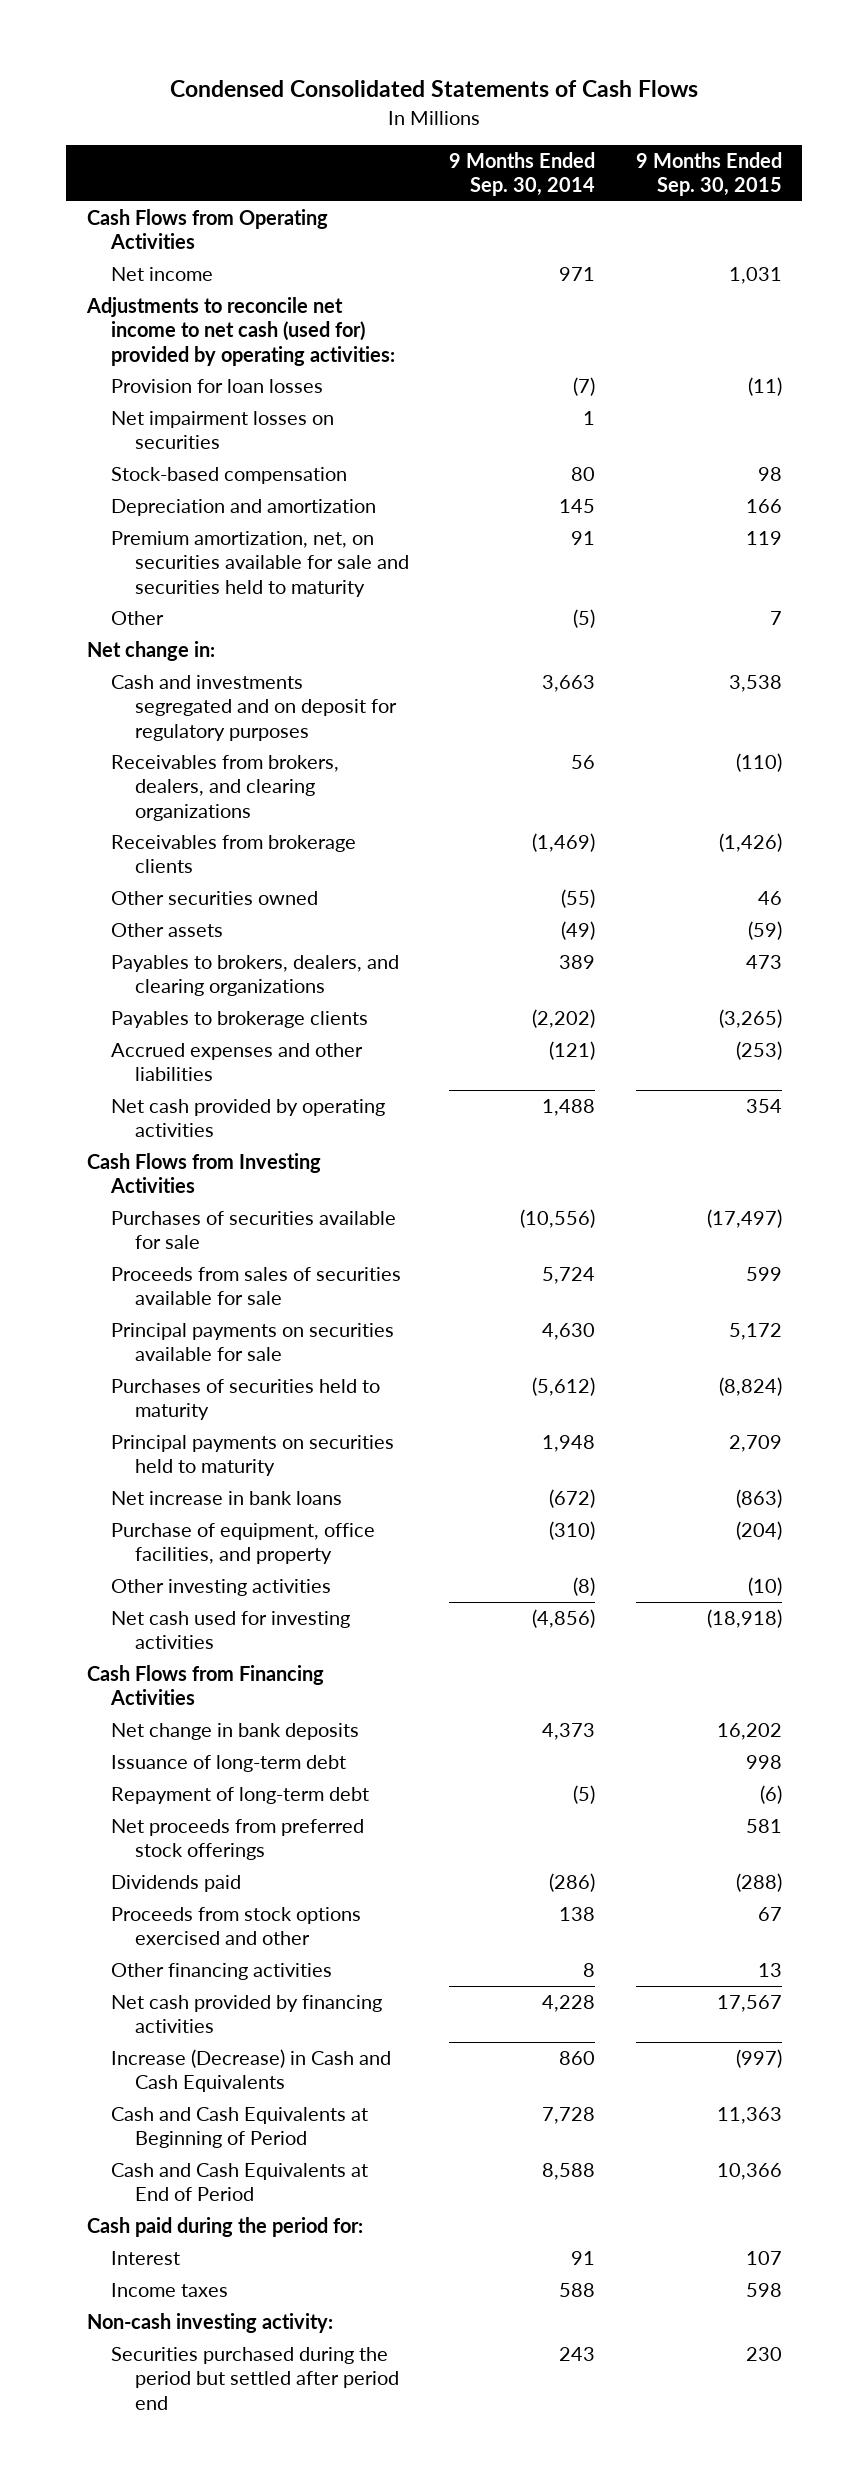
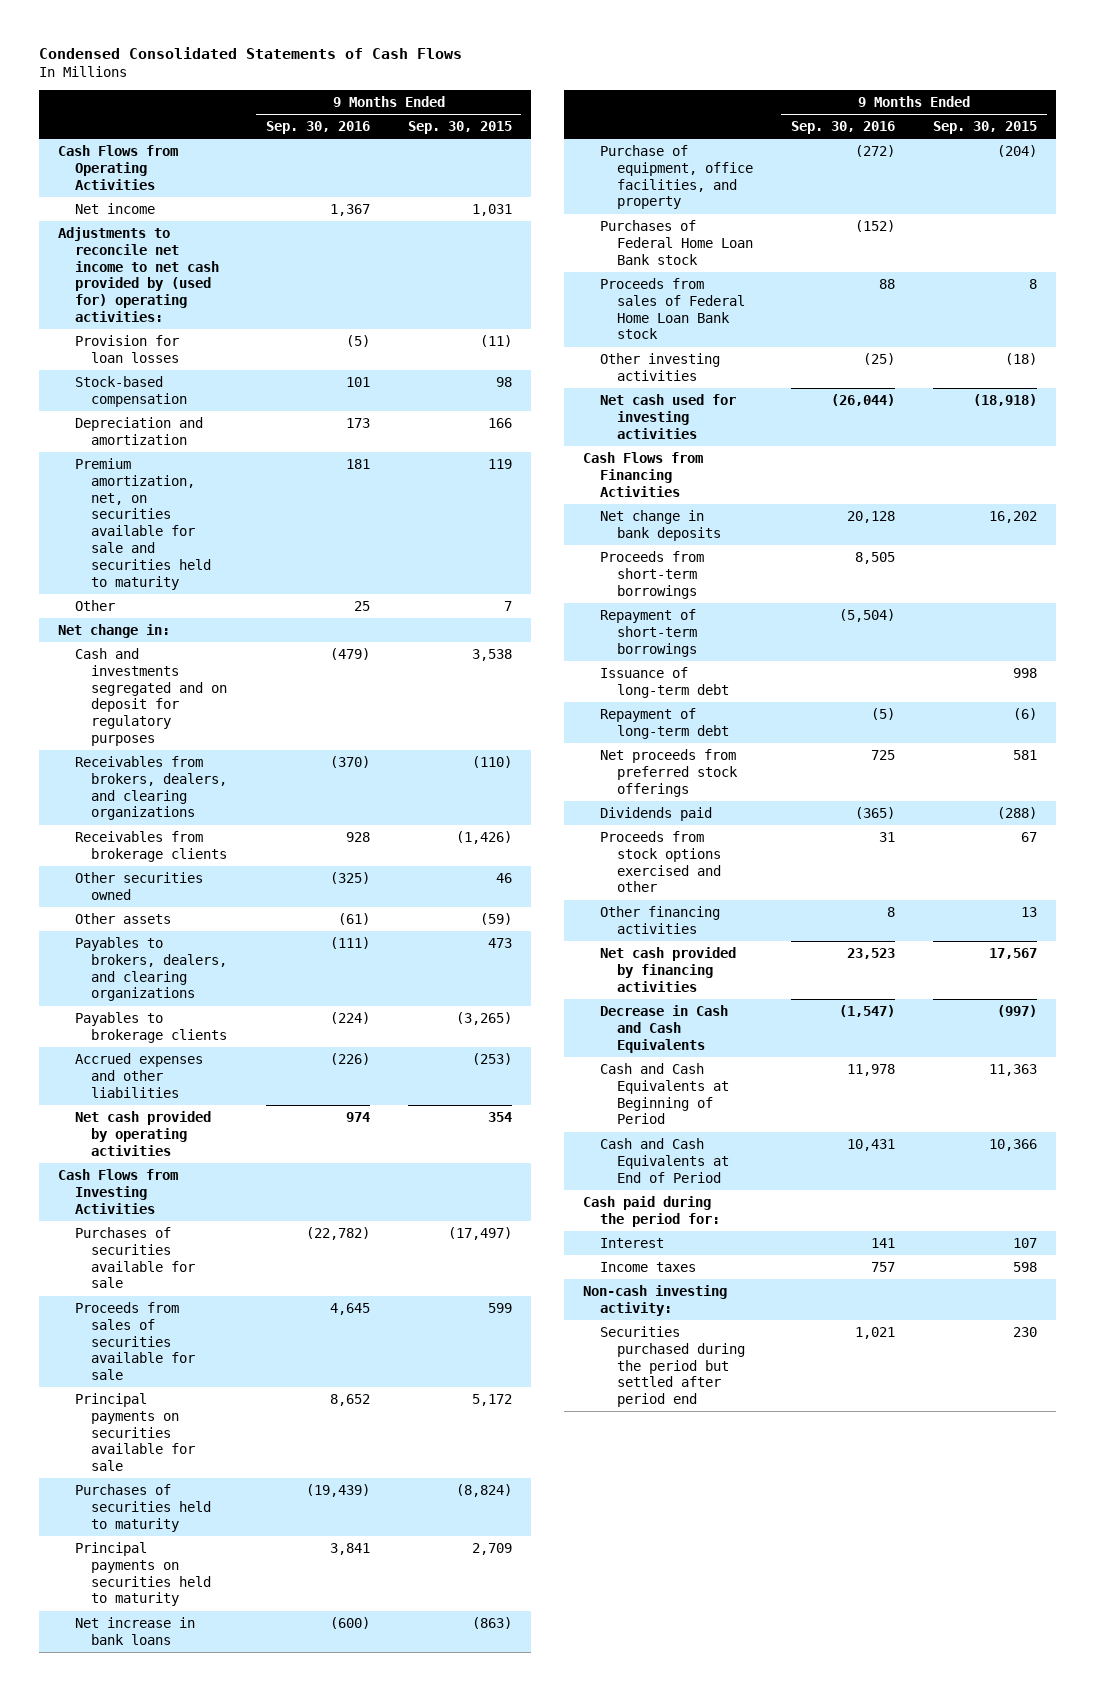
- | 9 Months Ended Sep. 30, 2014 | 9 Months Ended Sep. 30, 2015
+ | 9 Months Ended Sep. 30, 2016 | 9 Months Ended Sep. 30, 2015
- Adjustments to reconcile net income to net cash (used for) provided by operating activities:
+ Adjustments to reconcile net income to net cash provided by (used for) operating activities:
- Net impairment losses on securities | 1 |
- Other investing activities | (8) | (10)
+ Purchases of Federal Home Loan Bank stock | (152) |
+ Proceeds from sales of Federal Home Loan Bank stock | 88 | 8
+ Other investing activities | (25) | (18)
+ Proceeds from short-term borrowings | 8,505 |
+ Repayment of short-term borrowings | (5,504) |
- Increase (Decrease) in Cash and Cash Equivalents | 860 | (997)
+ Decrease in Cash and Cash Equivalents | (1,547) | (997)

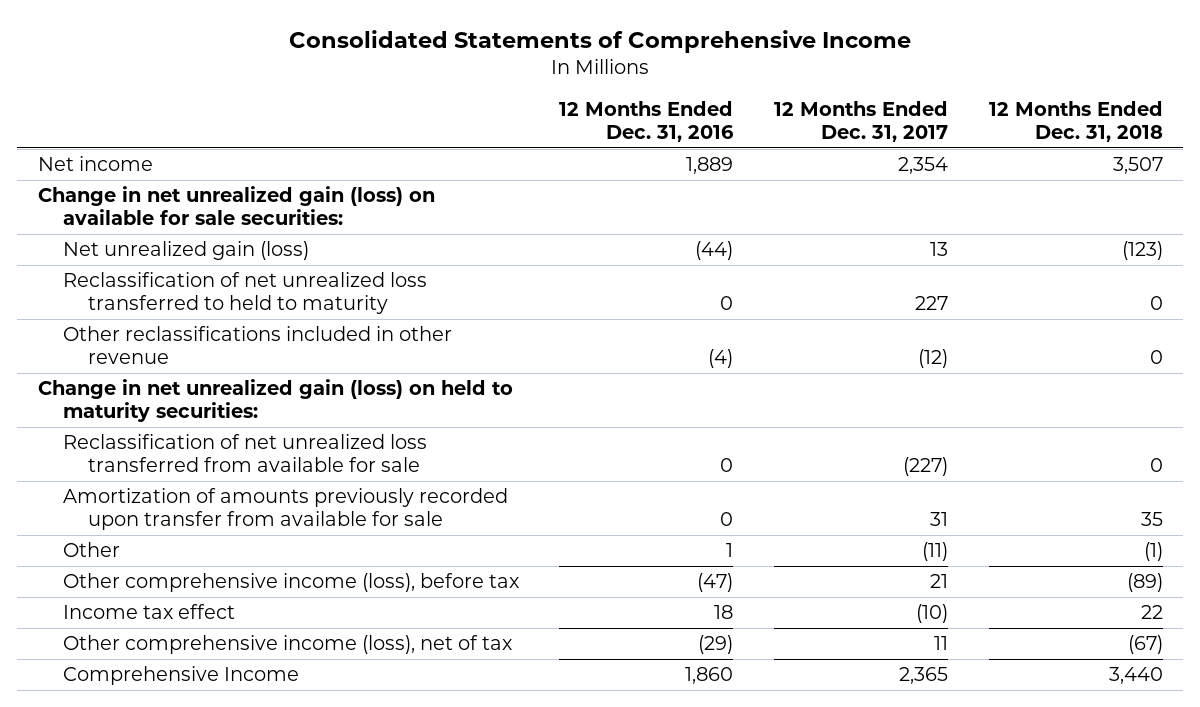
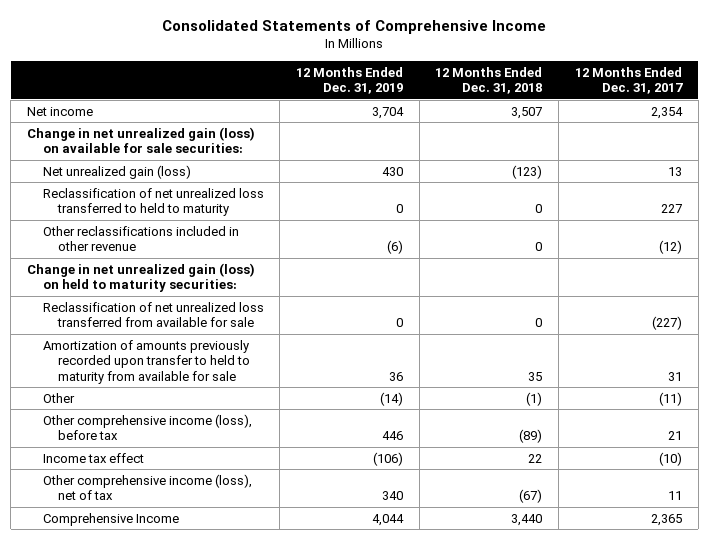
- | 12 Months Ended Dec. 31, 2016 | 12 Months Ended Dec. 31, 2017 | 12 Months Ended Dec. 31, 2018
+ | 12 Months Ended Dec. 31, 2019 | 12 Months Ended Dec. 31, 2018 | 12 Months Ended Dec. 31, 2017
- Amortization of amounts previously recorded upon transfer from available for sale | 0 | 31 | 35
+ Amortization of amounts previously recorded upon transfer to held to maturity from available for sale | 36 | 35 | 31

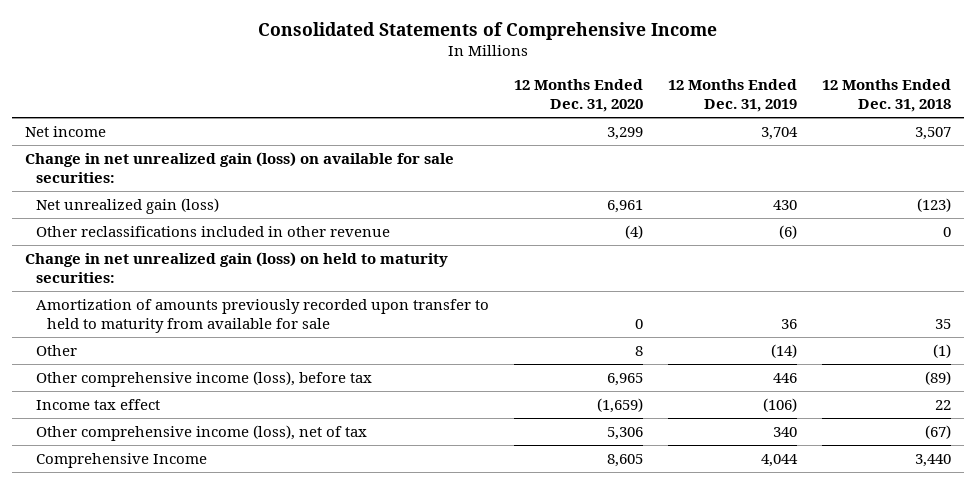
- | 12 Months Ended Dec. 31, 2019 | 12 Months Ended Dec. 31, 2018 | 12 Months Ended Dec. 31, 2017
+ | 12 Months Ended Dec. 31, 2020 | 12 Months Ended Dec. 31, 2019 | 12 Months Ended Dec. 31, 2018
- Reclassification of net unrealized loss transferred to held to maturity | 0 | 0 | 227
- Reclassification of net unrealized loss transferred from available for sale | 0 | 0 | (227)

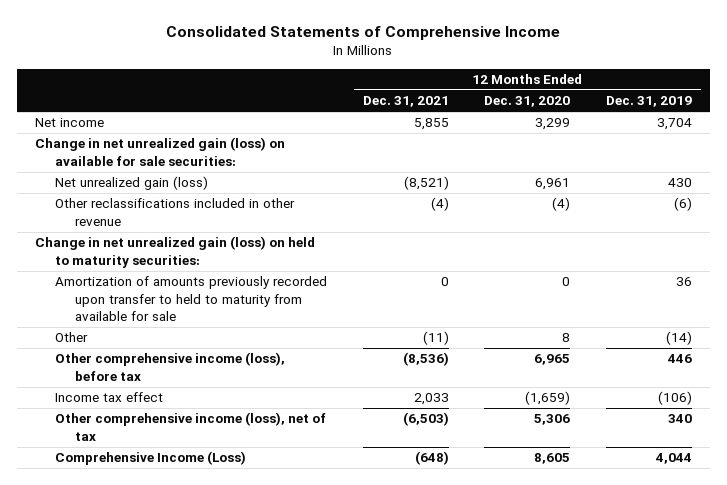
- | 12 Months Ended Dec. 31, 2020 | 12 Months Ended Dec. 31, 2019 | 12 Months Ended Dec. 31, 2018
+ | 12 Months Ended Dec. 31, 2021 | 12 Months Ended Dec. 31, 2020 | 12 Months Ended Dec. 31, 2019
- Comprehensive Income | 8,605 | 4,044 | 3,440
+ Comprehensive Income (Loss) | (648) | 8,605 | 4,044

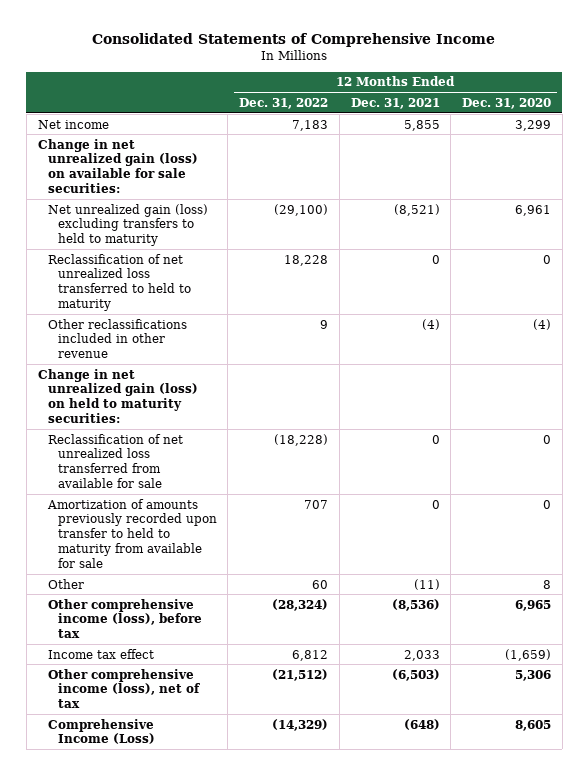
- | 12 Months Ended Dec. 31, 2021 | 12 Months Ended Dec. 31, 2020 | 12 Months Ended Dec. 31, 2019
+ | 12 Months Ended Dec. 31, 2022 | 12 Months Ended Dec. 31, 2021 | 12 Months Ended Dec. 31, 2020
- Net unrealized gain (loss) | (8,521) | 6,961 | 430
+ Net unrealized gain (loss) excluding transfers to held to maturity | (29,100) | (8,521) | 6,961
+ Reclassification of net unrealized loss transferred to held to maturity | 18,228 | 0 | 0
+ Reclassification of net unrealized loss transferred from available for sale | (18,228) | 0 | 0

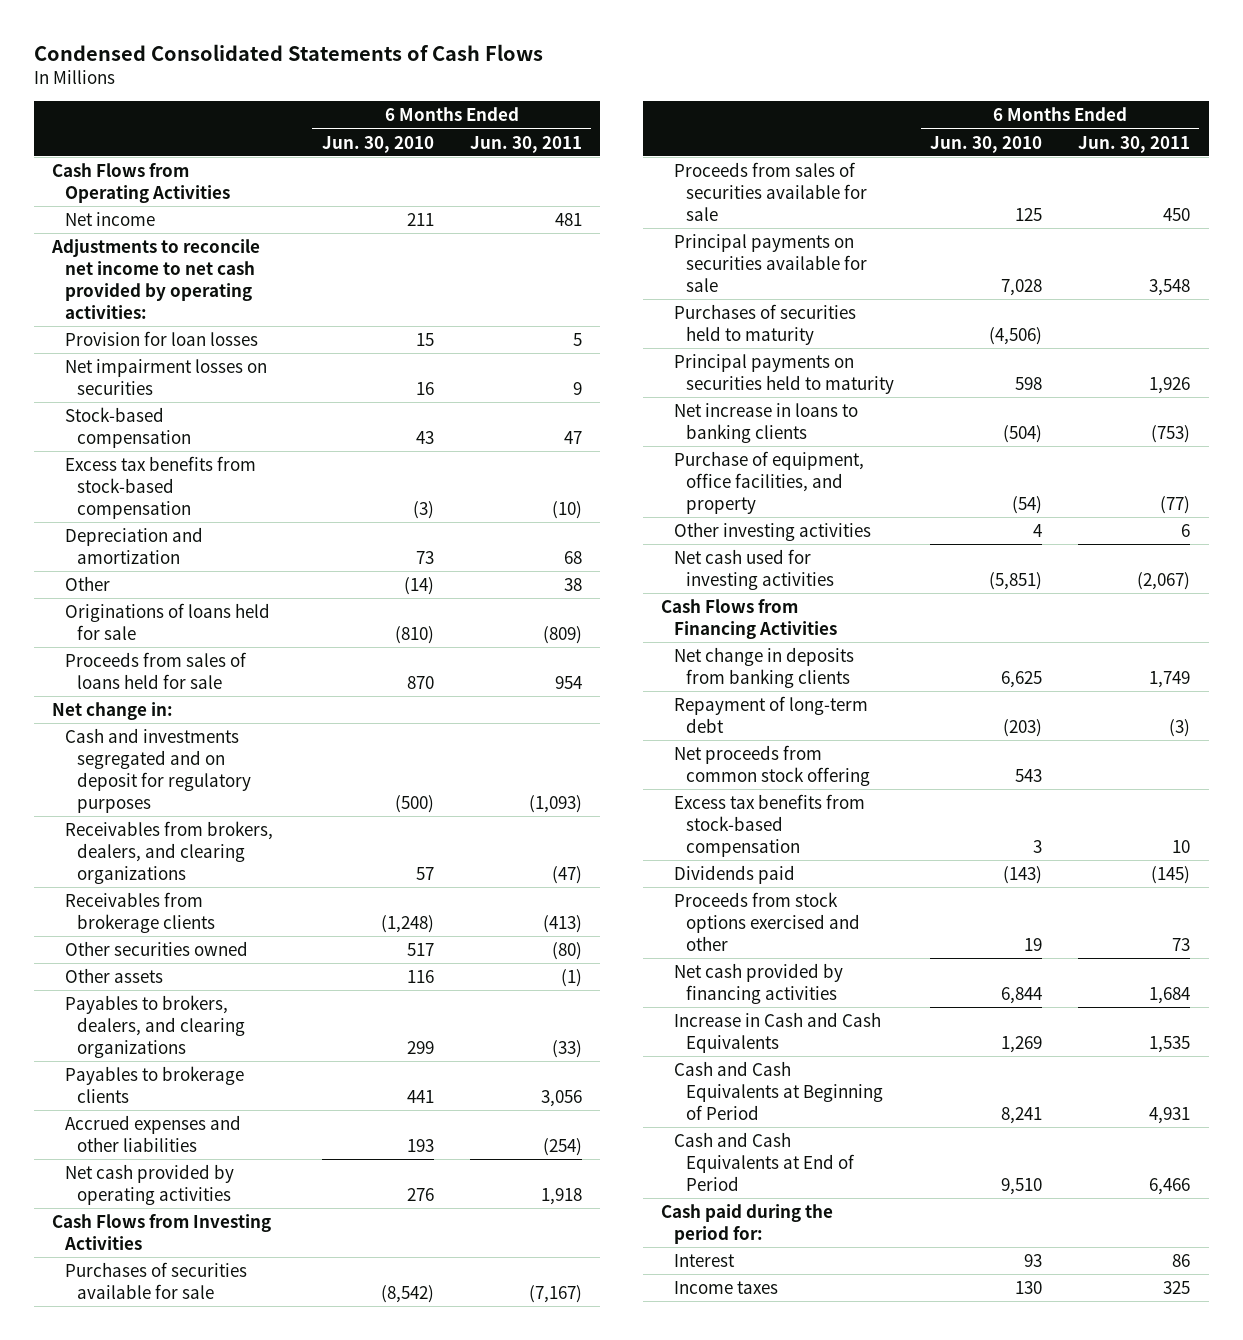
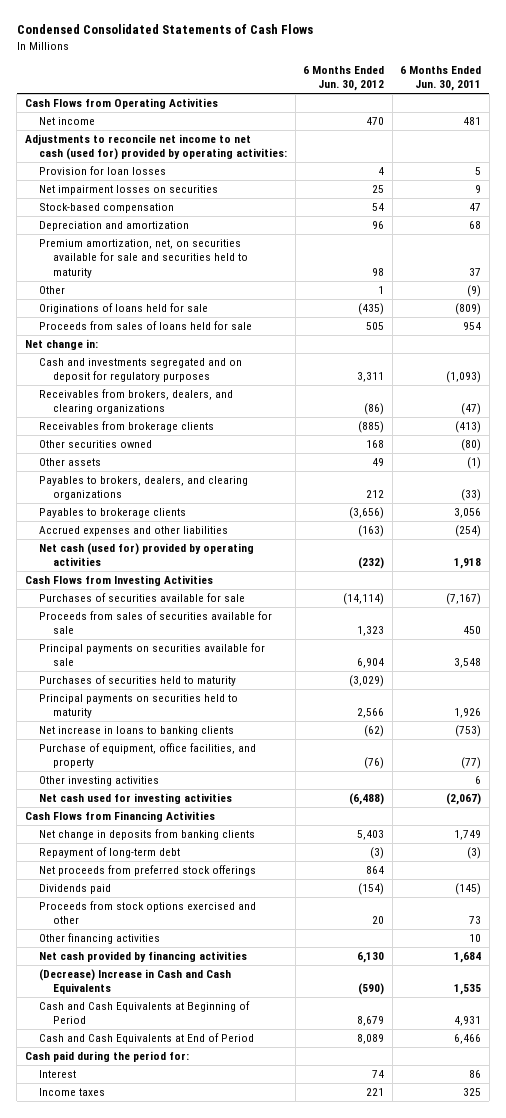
- | 6 Months Ended Jun. 30, 2010 | 6 Months Ended Jun. 30, 2011
+ | 6 Months Ended Jun. 30, 2012 | 6 Months Ended Jun. 30, 2011
- Adjustments to reconcile net income to net cash provided by operating activities:
+ Adjustments to reconcile net income to net cash (used for) provided by operating activities:
- Excess tax benefits from stock-based compensation | (3) | (10)
- Other | (14) | 38
+ Premium amortization, net, on securities available for sale and securities held to maturity | 98 | 37
+ Other | 1 | (9)
- Net cash provided by operating activities | 276 | 1,918
+ Net cash (used for) provided by operating activities | (232) | 1,918
- Net proceeds from common stock offering | 543 |
- Excess tax benefits from stock-based compensation | 3 | 10
+ Net proceeds from preferred stock offerings | 864 |
+ Other financing activities | | 10
- Increase in Cash and Cash Equivalents | 1,269 | 1,535
+ (Decrease) Increase in Cash and Cash Equivalents | (590) | 1,535

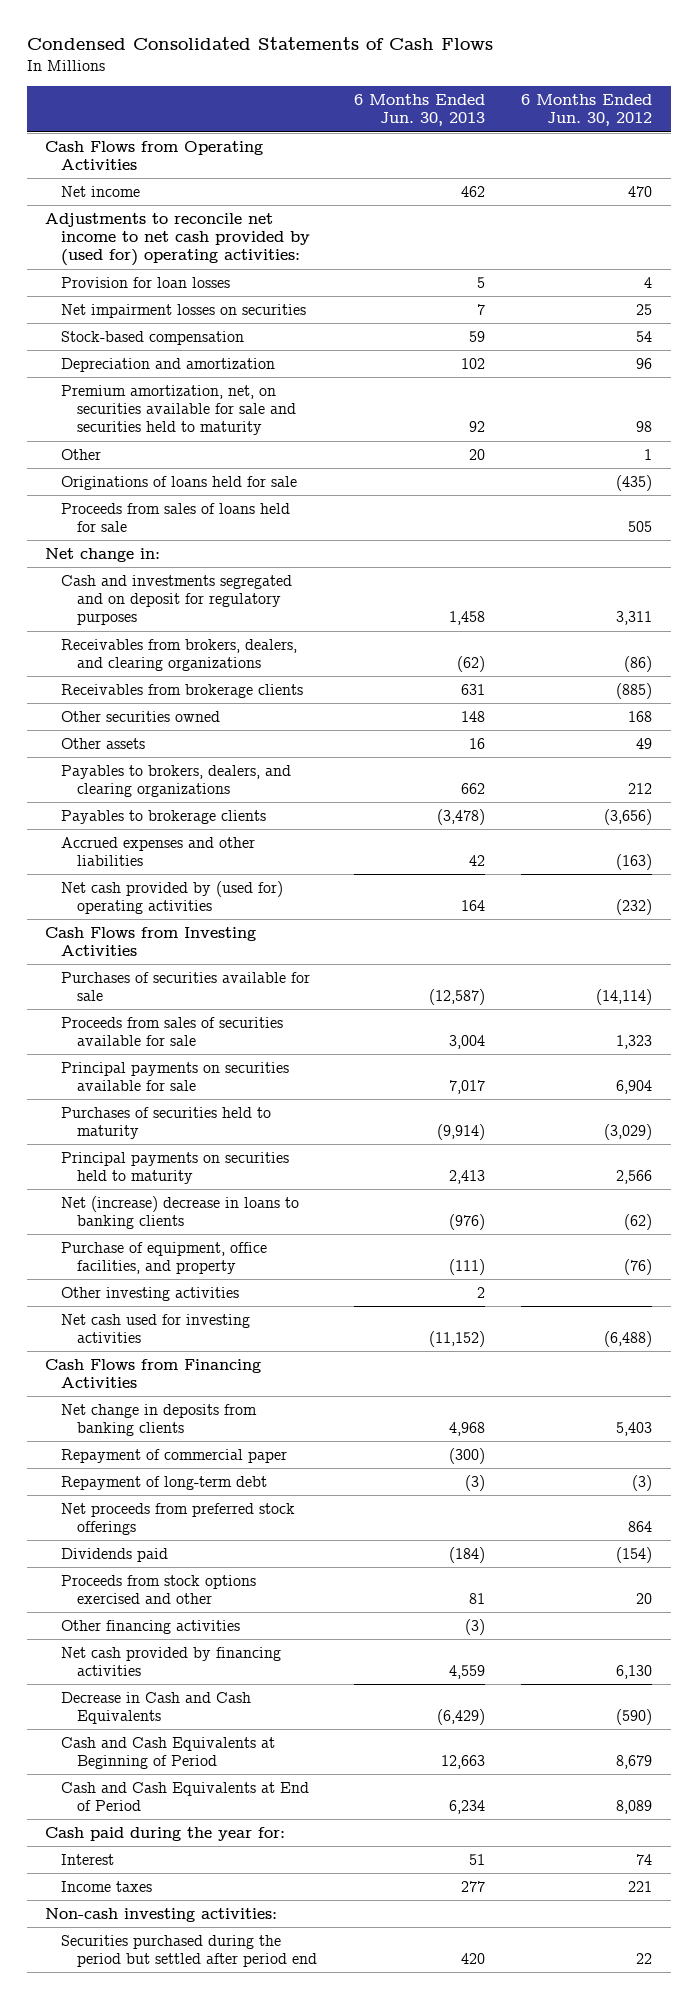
- | 6 Months Ended Jun. 30, 2012 | 6 Months Ended Jun. 30, 2011
+ | 6 Months Ended Jun. 30, 2013 | 6 Months Ended Jun. 30, 2012
- Adjustments to reconcile net income to net cash (used for) provided by operating activities:
+ Adjustments to reconcile net income to net cash provided by (used for) operating activities:
- Net cash (used for) provided by operating activities | (232) | 1,918
+ Net cash provided by (used for) operating activities | 164 | (232)
- Net increase in loans to banking clients | (62) | (753)
+ Net (increase) decrease in loans to banking clients | (976) | (62)
+ Repayment of commercial paper | (300) |
- (Decrease) Increase in Cash and Cash Equivalents | (590) | 1,535
+ Decrease in Cash and Cash Equivalents | (6,429) | (590)
- Cash paid during the period for:
+ Cash paid during the year for:
+ Non-cash investing activities:
+ Securities purchased during the period but settled after period end | 420 | 22

